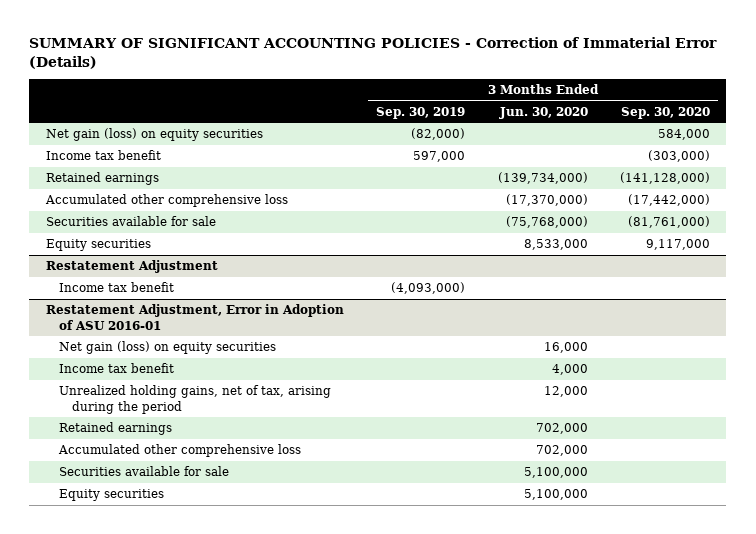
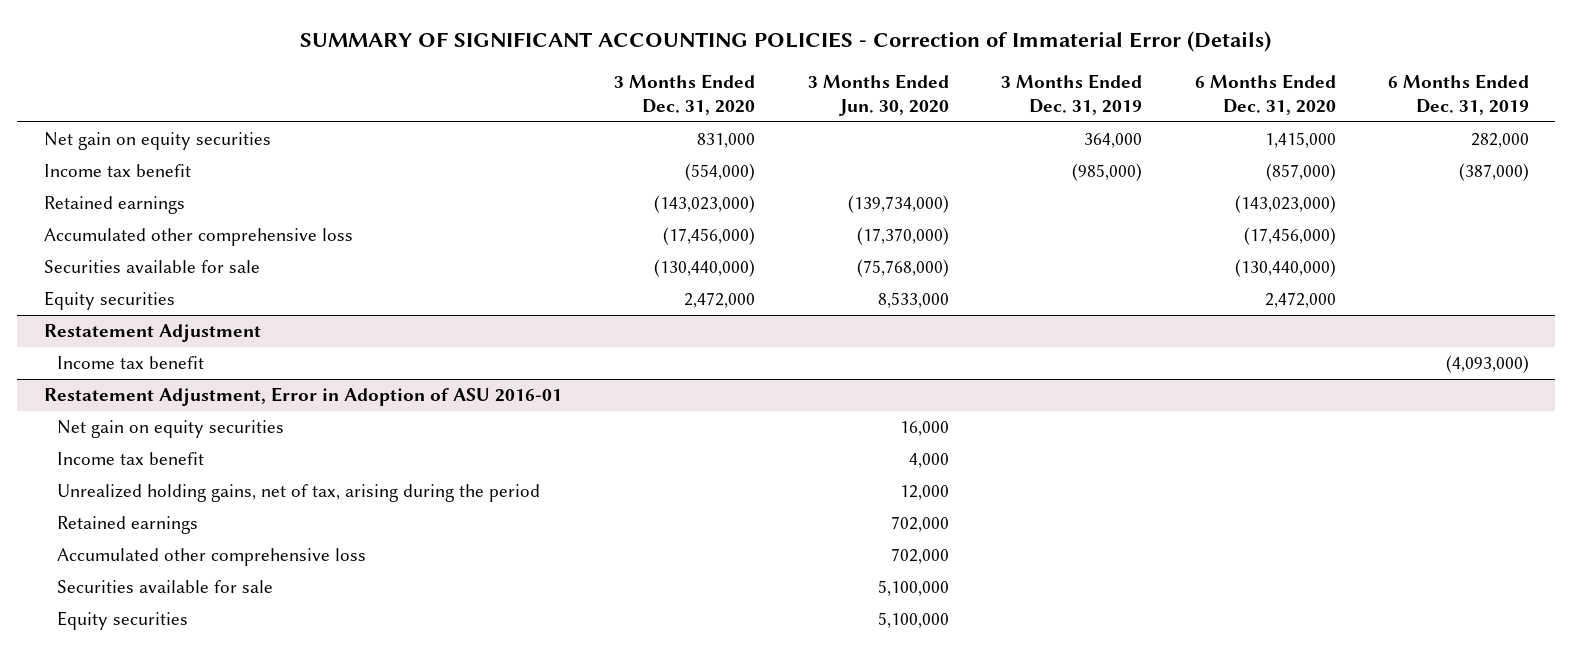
- | 3 Months Ended Sep. 30, 2019 | 3 Months Ended Jun. 30, 2020 | 3 Months Ended Sep. 30, 2020
+ | 3 Months Ended Dec. 31, 2020 | 3 Months Ended Jun. 30, 2020 | 3 Months Ended Dec. 31, 2019 | 6 Months Ended Dec. 31, 2020 | 6 Months Ended Dec. 31, 2019
- Net gain (loss) on equity securities | (82,000) | | 584,000
+ Net gain on equity securities | 831,000 | | 364,000 | 1,415,000 | 282,000
@ Restatement Adjustment, Error in Adoption of ASU 2016-01
- Net gain (loss) on equity securities | | 16,000 |
+ Net gain on equity securities | | 16,000 | | |

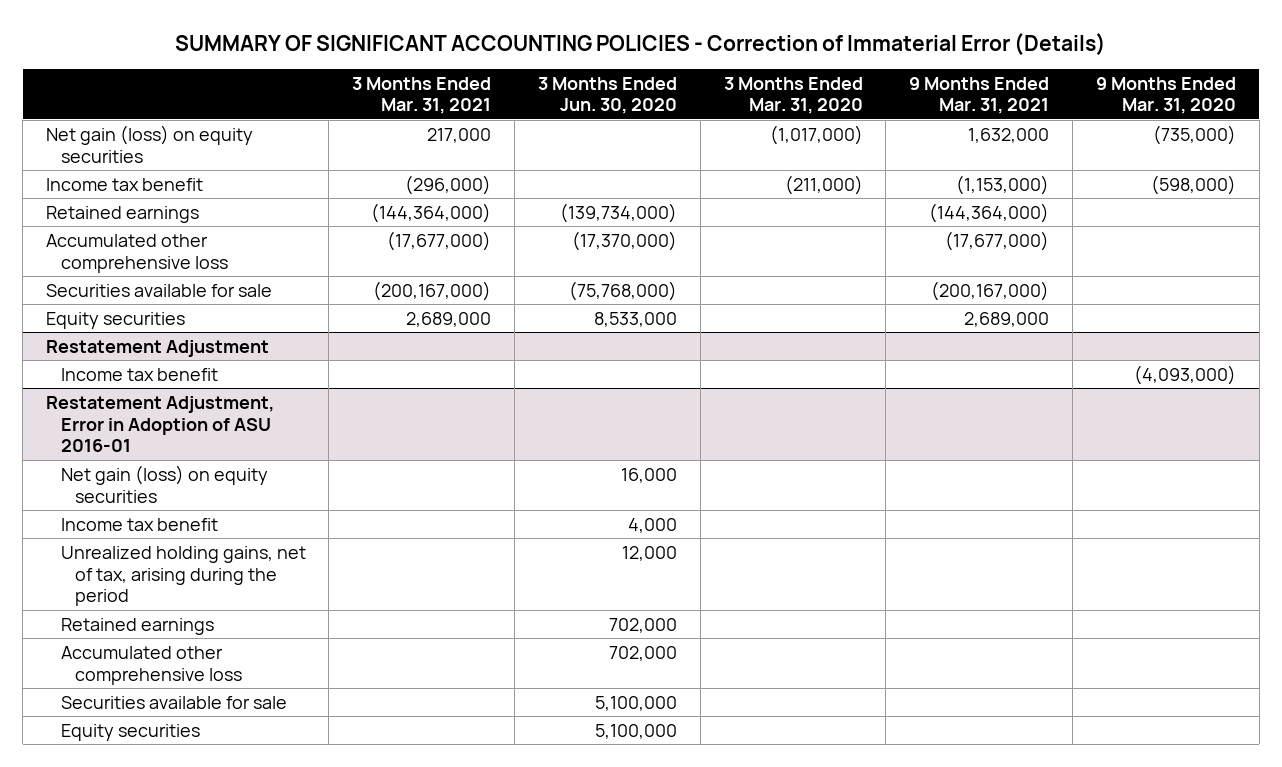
- | 3 Months Ended Dec. 31, 2020 | 3 Months Ended Jun. 30, 2020 | 3 Months Ended Dec. 31, 2019 | 6 Months Ended Dec. 31, 2020 | 6 Months Ended Dec. 31, 2019
+ | 3 Months Ended Mar. 31, 2021 | 3 Months Ended Jun. 30, 2020 | 3 Months Ended Mar. 31, 2020 | 9 Months Ended Mar. 31, 2021 | 9 Months Ended Mar. 31, 2020
- Net gain on equity securities | 831,000 | | 364,000 | 1,415,000 | 282,000
+ Net gain (loss) on equity securities | 217,000 | | (1,017,000) | 1,632,000 | (735,000)
@ Restatement Adjustment, Error in Adoption of ASU 2016-01
- Net gain on equity securities | | 16,000 | | |
+ Net gain (loss) on equity securities | | 16,000 | | |

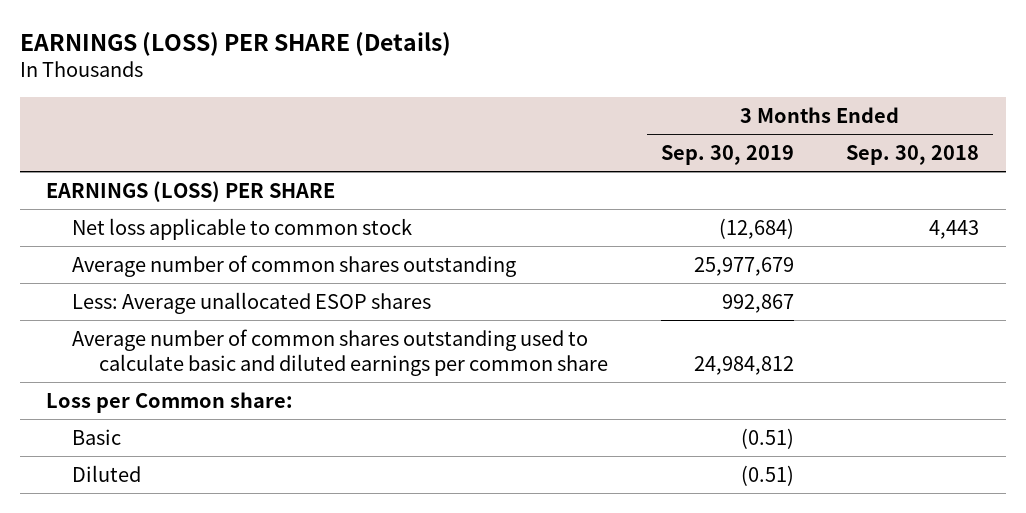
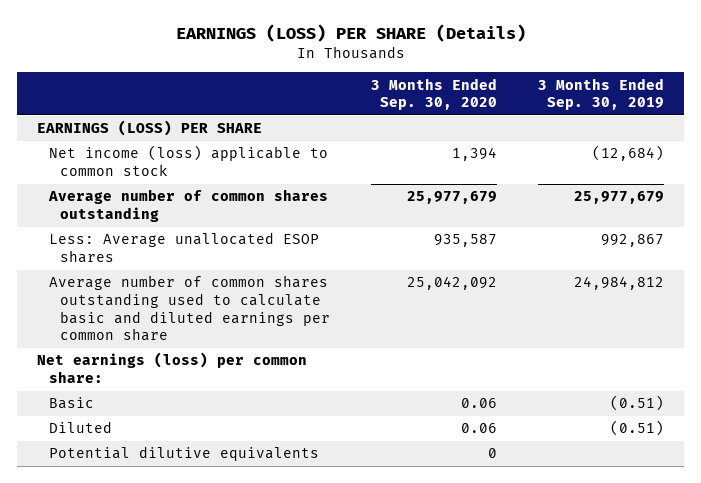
- | 3 Months Ended Sep. 30, 2019 | 3 Months Ended Sep. 30, 2018
+ | 3 Months Ended Sep. 30, 2020 | 3 Months Ended Sep. 30, 2019
- Net loss applicable to common stock | (12,684) | 4,443
+ Net income (loss) applicable to common stock | 1,394 | (12,684)
- Loss per Common share:
+ Net earnings (loss) per common share:
+ Potential dilutive equivalents | 0 |

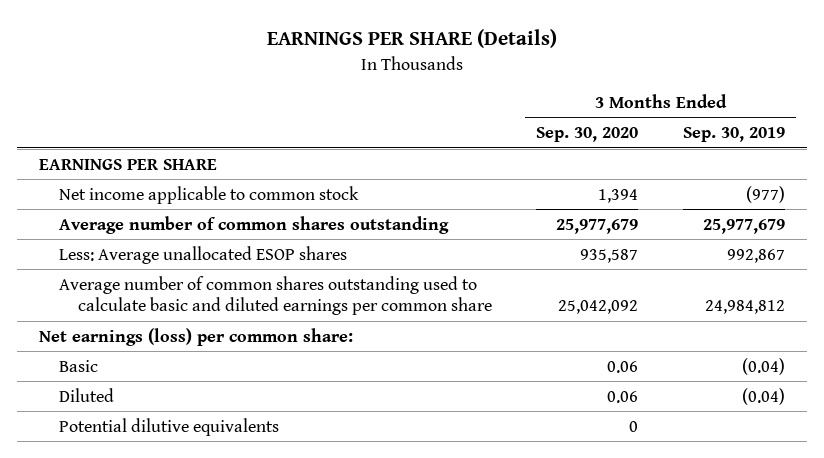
- EARNINGS (LOSS) PER SHARE (Details)
+ EARNINGS PER SHARE (Details)
- EARNINGS (LOSS) PER SHARE
- Net income (loss) applicable to common stock | 1,394 | (12,684)
+ EARNINGS PER SHARE
+ Net income applicable to common stock | 1,394 | (977)
- Basic | 0.06 | (0.51)
- Diluted | 0.06 | (0.51)
+ Basic | 0.06 | (0.04)
+ Diluted | 0.06 | (0.04)

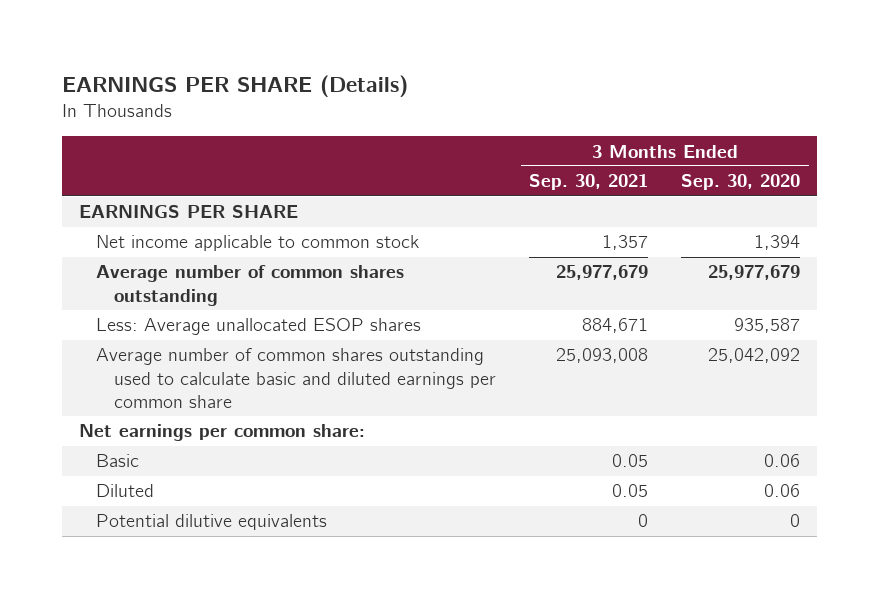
- | 3 Months Ended Sep. 30, 2020 | 3 Months Ended Sep. 30, 2019
+ | 3 Months Ended Sep. 30, 2021 | 3 Months Ended Sep. 30, 2020
- Net earnings (loss) per common share:
+ Net earnings per common share:

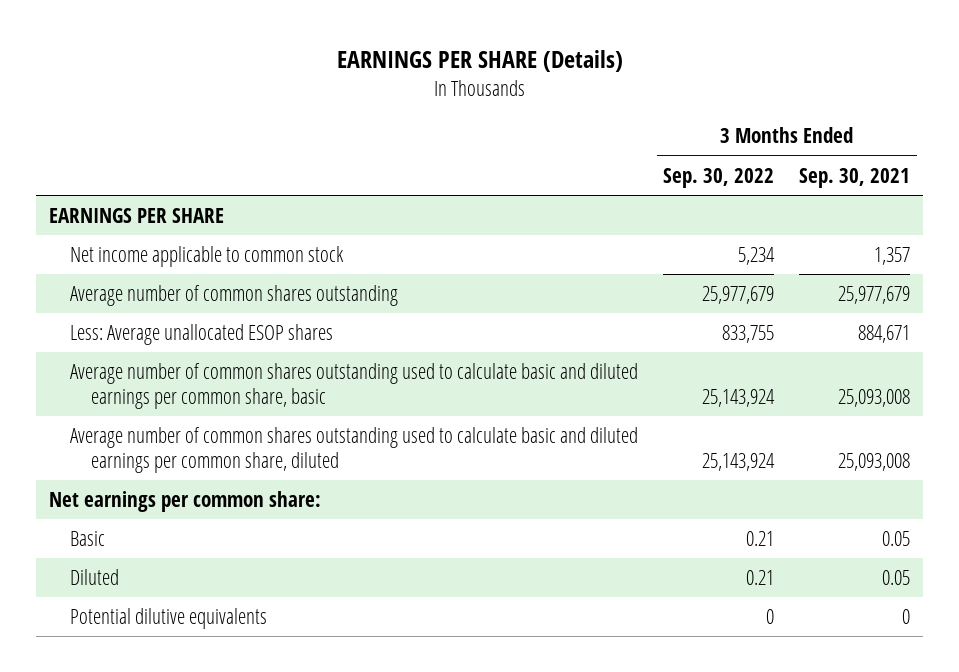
- | 3 Months Ended Sep. 30, 2021 | 3 Months Ended Sep. 30, 2020
+ | 3 Months Ended Sep. 30, 2022 | 3 Months Ended Sep. 30, 2021
- Average number of common shares outstanding used to calculate basic and diluted earnings per common share | 25,093,008 | 25,042,092
+ Average number of common shares outstanding used to calculate basic and diluted earnings per common share, basic | 25,143,924 | 25,093,008
+ Average number of common shares outstanding used to calculate basic and diluted earnings per common share, diluted | 25,143,924 | 25,093,008

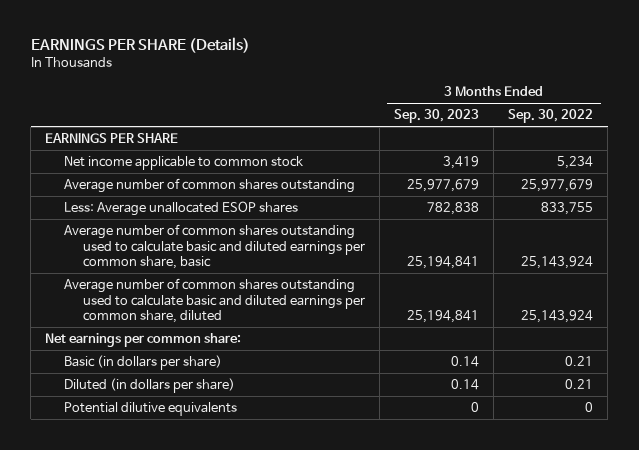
- | 3 Months Ended Sep. 30, 2022 | 3 Months Ended Sep. 30, 2021
+ | 3 Months Ended Sep. 30, 2023 | 3 Months Ended Sep. 30, 2022
- Basic | 0.21 | 0.05
- Diluted | 0.21 | 0.05
+ Basic (in dollars per share) | 0.14 | 0.21
+ Diluted (in dollars per share) | 0.14 | 0.21

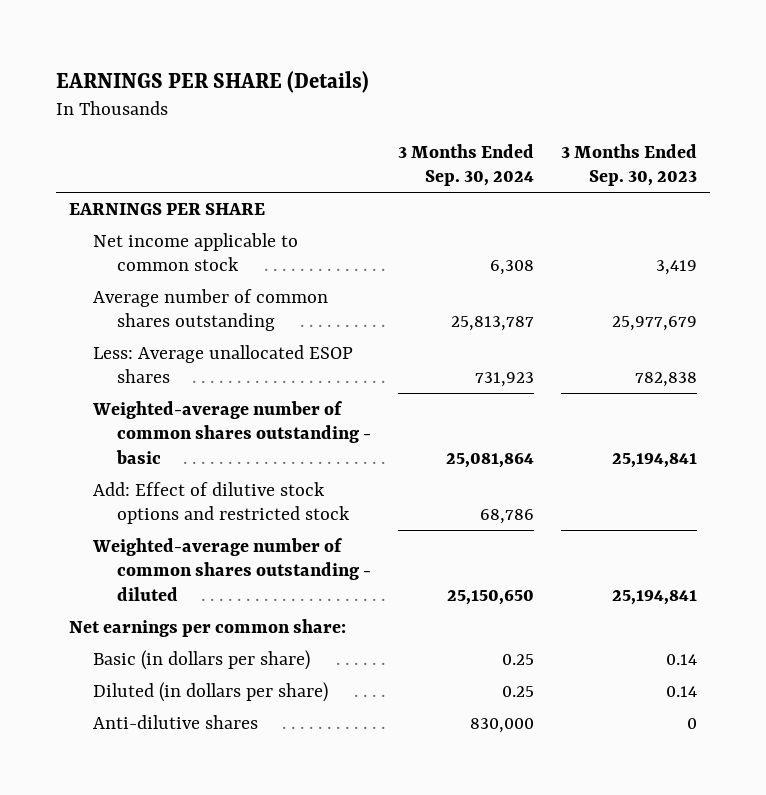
- | 3 Months Ended Sep. 30, 2023 | 3 Months Ended Sep. 30, 2022
+ | 3 Months Ended Sep. 30, 2024 | 3 Months Ended Sep. 30, 2023
- Average number of common shares outstanding used to calculate basic and diluted earnings per common share, basic | 25,194,841 | 25,143,924
- Average number of common shares outstanding used to calculate basic and diluted earnings per common share, diluted | 25,194,841 | 25,143,924
+ Weighted-average number of common shares outstanding - basic | 25,081,864 | 25,194,841
+ Add: Effect of dilutive stock options and restricted stock | 68,786 |
+ Weighted-average number of common shares outstanding - diluted | 25,150,650 | 25,194,841
- Potential dilutive equivalents | 0 | 0
+ Anti-dilutive shares | 830,000 | 0

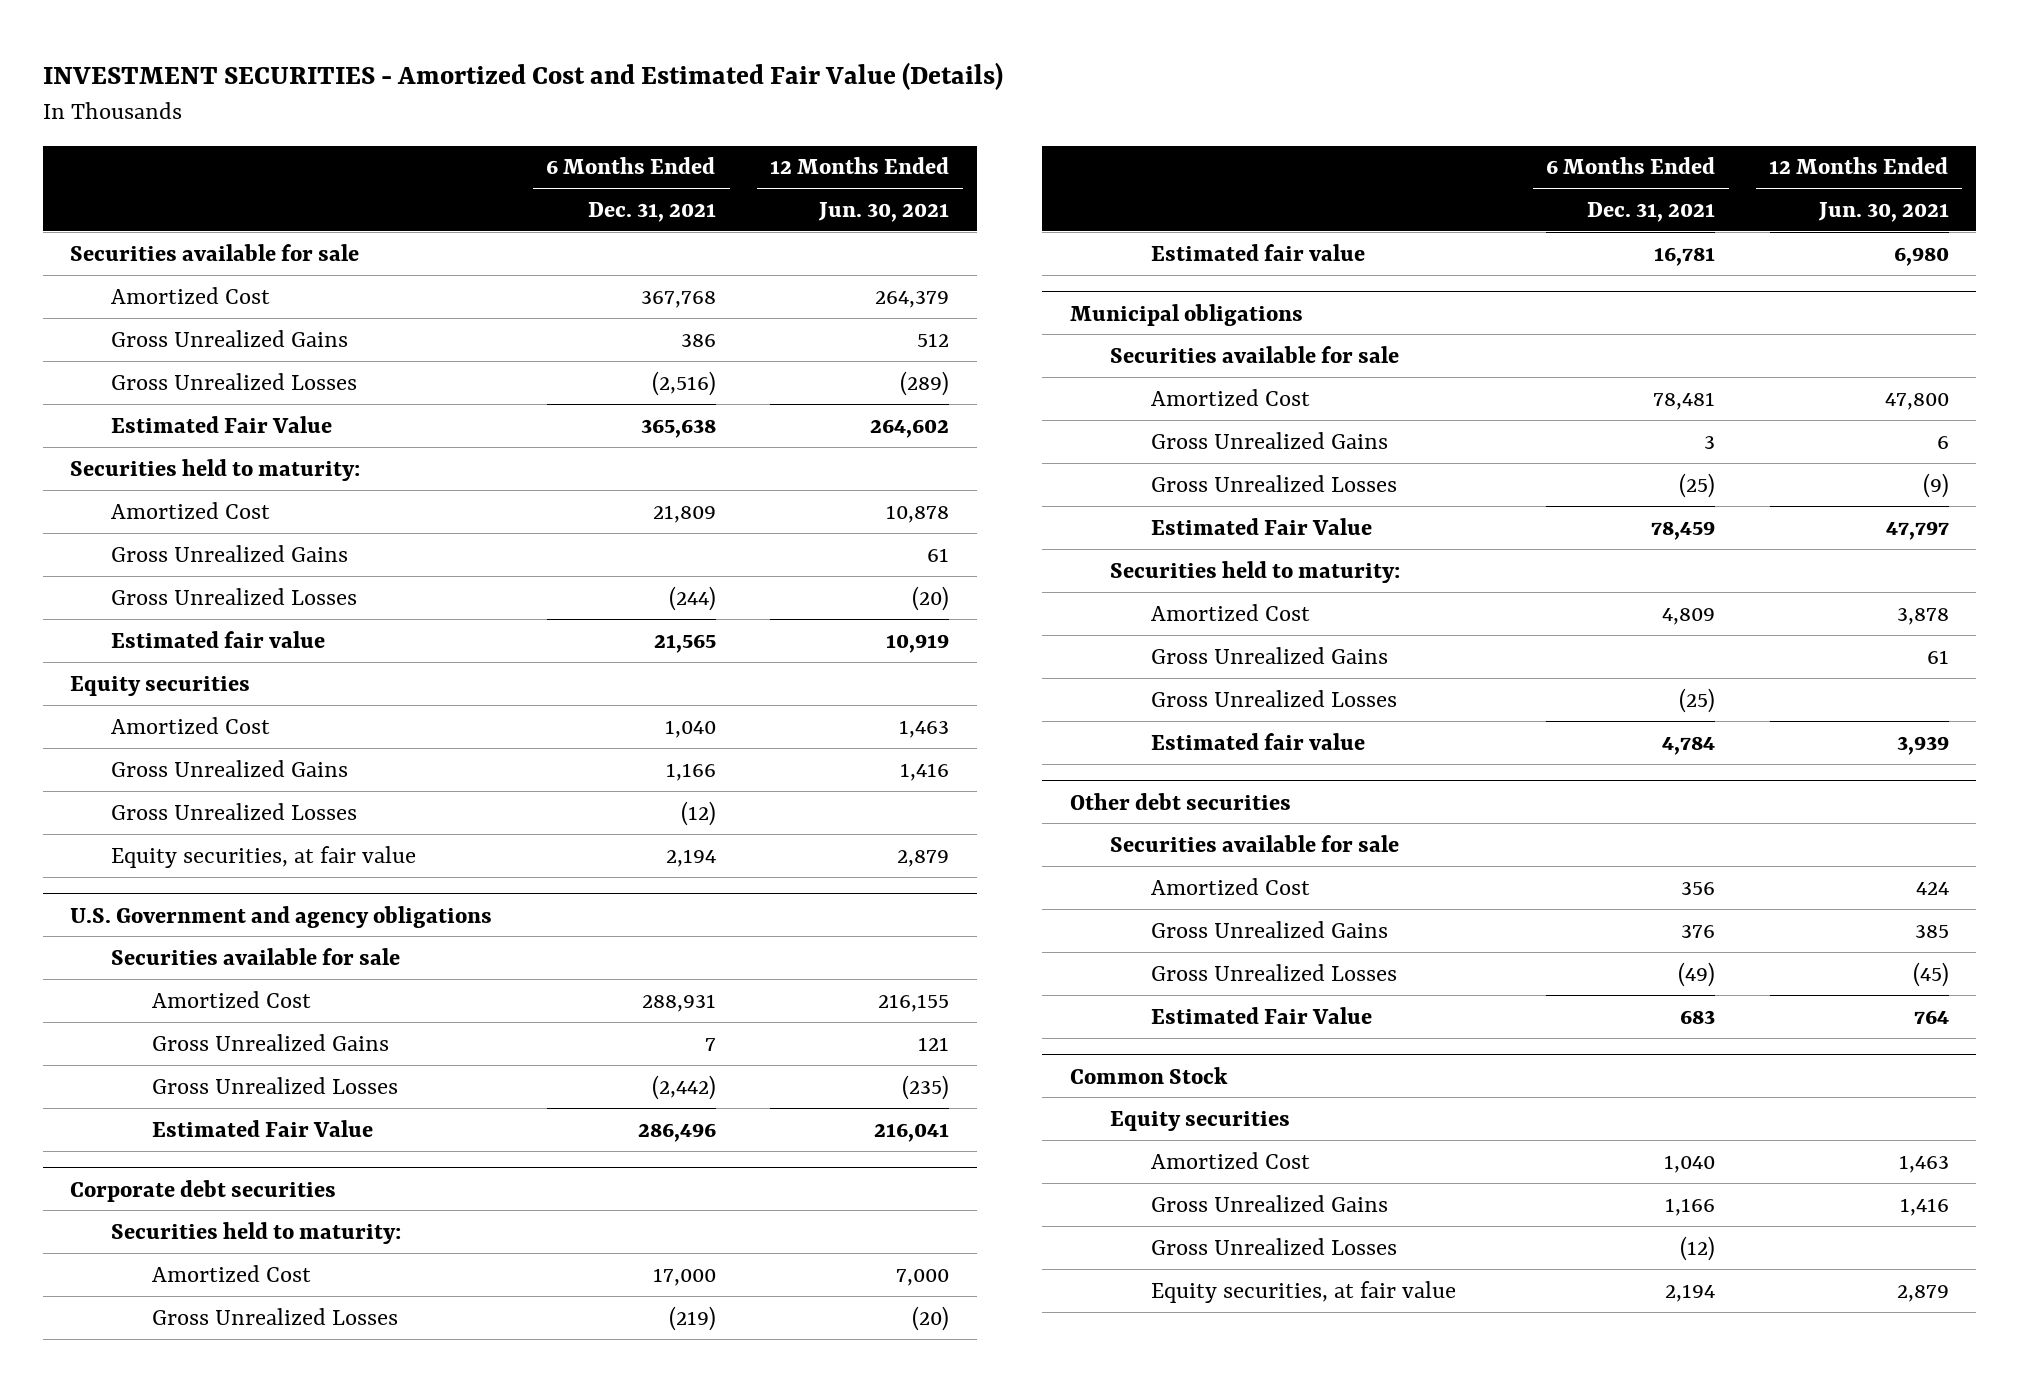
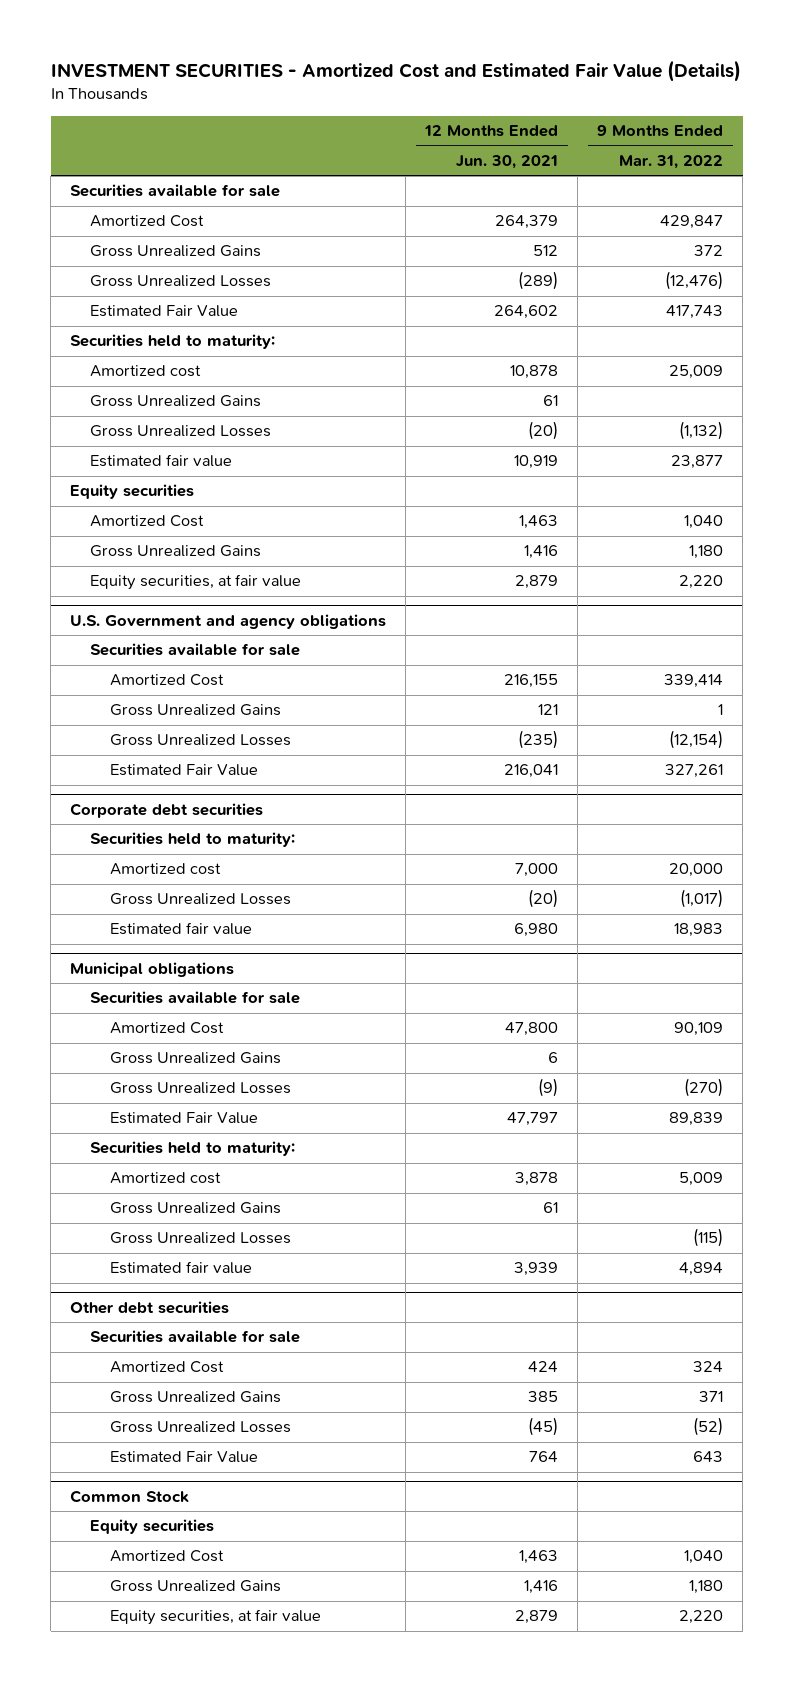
- | 6 Months Ended Dec. 31, 2021 | 12 Months Ended Jun. 30, 2021
+ | 12 Months Ended Jun. 30, 2021 | 9 Months Ended Mar. 31, 2022
- Amortized Cost | 21,809 | 10,878
+ Amortized cost | 10,878 | 25,009
- Gross Unrealized Losses | (12) |
@ Corporate debt securities
- Amortized Cost | 17,000 | 7,000
+ Amortized cost | 7,000 | 20,000
@ Municipal obligations
- Amortized Cost | 4,809 | 3,878
+ Amortized cost | 3,878 | 5,009
@ Common Stock
- Gross Unrealized Losses | (12) |

